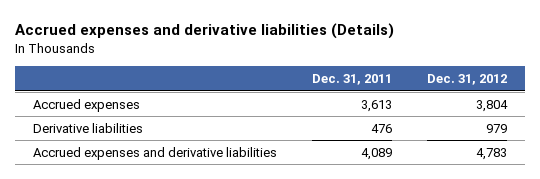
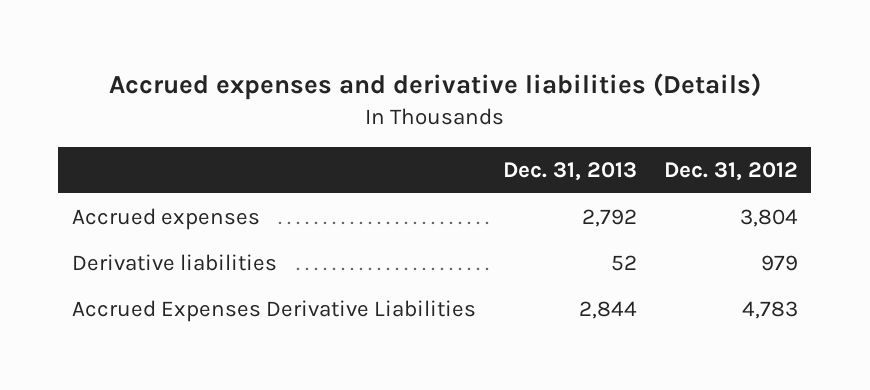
- | Dec. 31, 2011 | Dec. 31, 2012
+ | Dec. 31, 2013 | Dec. 31, 2012
- Accrued expenses and derivative liabilities | 4,089 | 4,783
+ Accrued Expenses Derivative Liabilities | 2,844 | 4,783

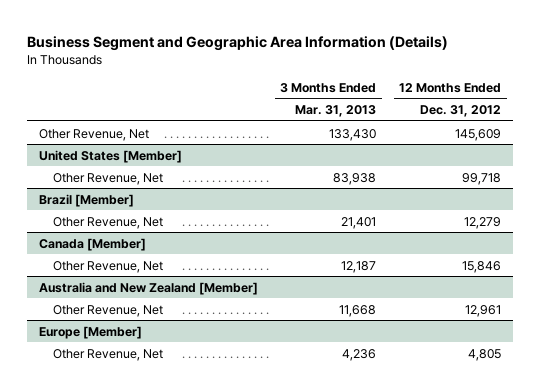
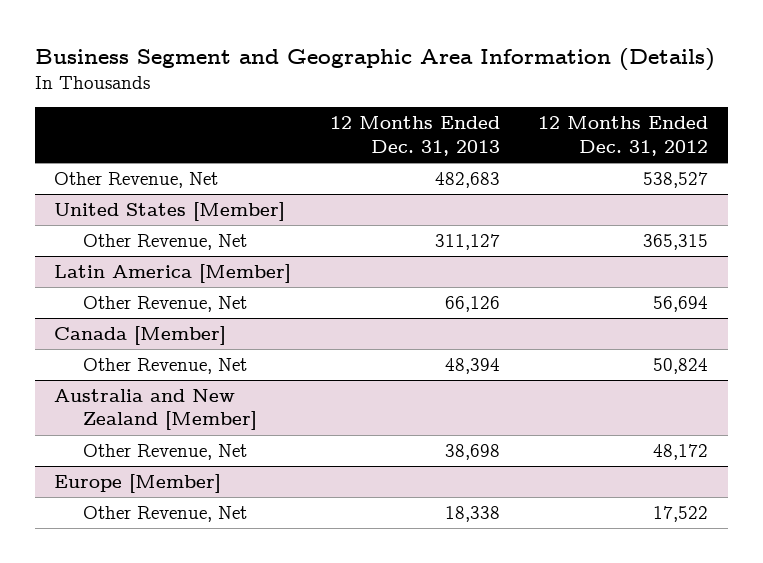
- | 3 Months Ended Mar. 31, 2013 | 12 Months Ended Dec. 31, 2012
+ | 12 Months Ended Dec. 31, 2013 | 12 Months Ended Dec. 31, 2012
- Other Revenue, Net | 133,430 | 145,609
+ Other Revenue, Net | 482,683 | 538,527
@ United States [Member]
- Other Revenue, Net | 83,938 | 99,718
- Brazil [Member]
- Other Revenue, Net | 21,401 | 12,279
@ United States [Member]
+ Other Revenue, Net | 311,127 | 365,315
+ Latin America [Member]
+ Other Revenue, Net | 66,126 | 56,694
@ Canada [Member]
- Other Revenue, Net | 12,187 | 15,846
+ Other Revenue, Net | 48,394 | 50,824
@ Australia and New Zealand [Member]
- Other Revenue, Net | 11,668 | 12,961
+ Other Revenue, Net | 38,698 | 48,172
@ Europe [Member]
- Other Revenue, Net | 4,236 | 4,805
+ Other Revenue, Net | 18,338 | 17,522

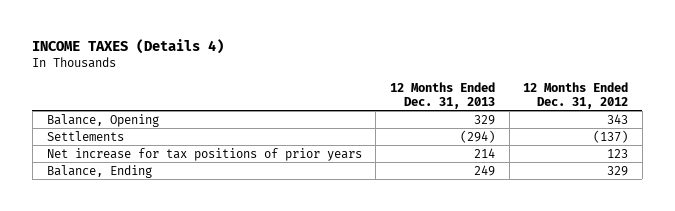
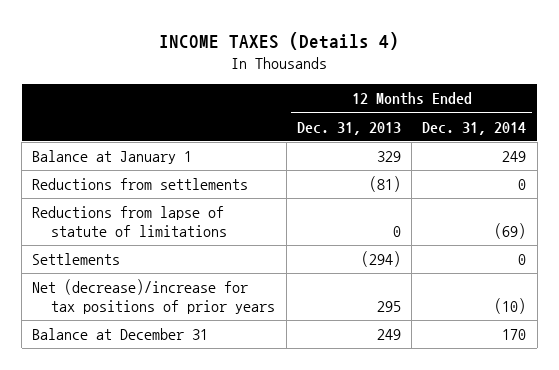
- | 12 Months Ended Dec. 31, 2013 | 12 Months Ended Dec. 31, 2012
+ | 12 Months Ended Dec. 31, 2013 | 12 Months Ended Dec. 31, 2014
- Balance, Opening | 329 | 343
+ Balance at January 1 | 329 | 249
+ Reductions from settlements | (81) | 0
+ Reductions from lapse of statute of limitations | 0 | (69)
- Net increase for tax positions of prior years | 214 | 123
- Balance, Ending | 249 | 329
+ Net (decrease)/increase for tax positions of prior years | 295 | (10)
+ Balance at December 31 | 249 | 170

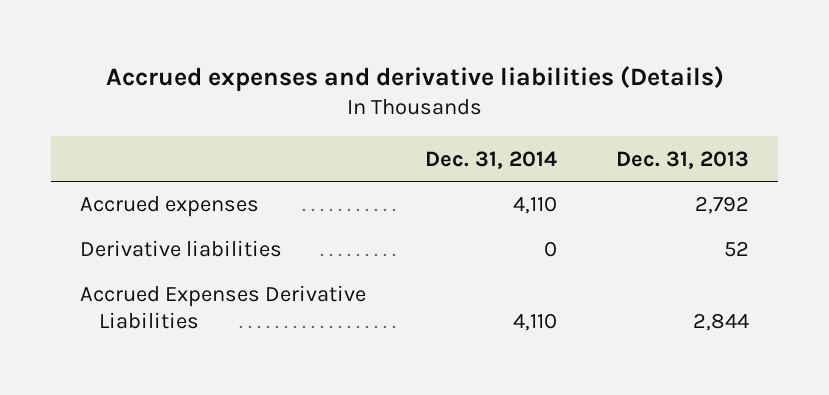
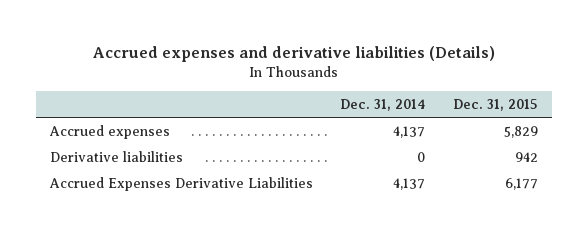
- | Dec. 31, 2014 | Dec. 31, 2013
+ | Dec. 31, 2014 | Dec. 31, 2015
- Accrued expenses | 4,110 | 2,792
+ Accrued expenses | 4,137 | 5,829
- Accrued Expenses Derivative Liabilities | 4,110 | 2,844
+ Accrued Expenses Derivative Liabilities | 4,137 | 6,177

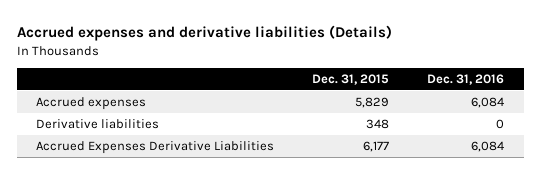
- | Dec. 31, 2014 | Dec. 31, 2015
+ | Dec. 31, 2015 | Dec. 31, 2016
- Derivative liabilities | 0 | 942
+ Derivative liabilities | 348 | 0

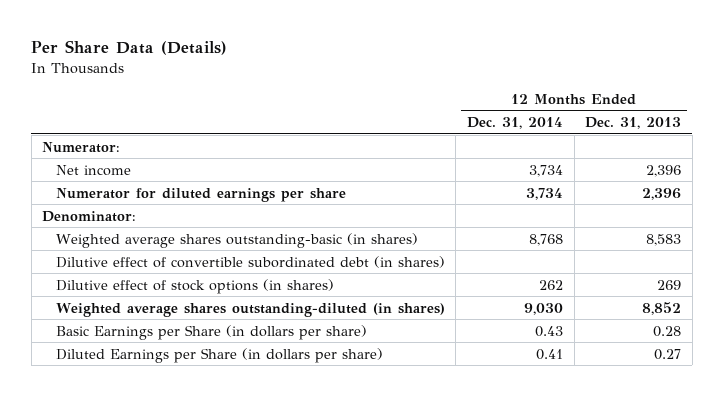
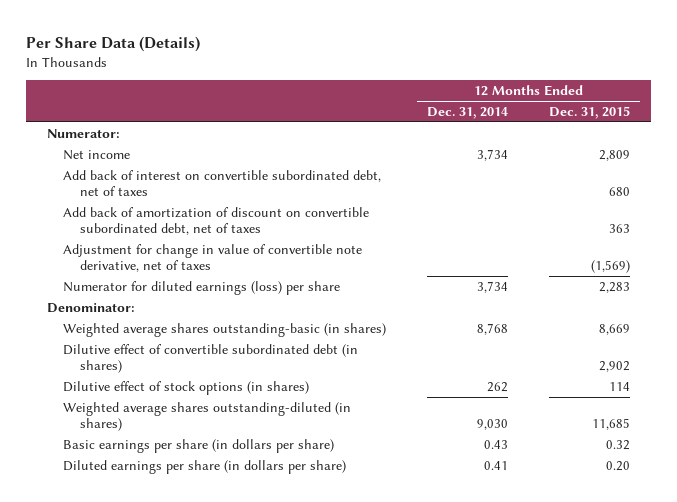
- | 12 Months Ended Dec. 31, 2014 | 12 Months Ended Dec. 31, 2013
+ | 12 Months Ended Dec. 31, 2014 | 12 Months Ended Dec. 31, 2015
- Numerator for diluted earnings per share | 3,734 | 2,396
+ Add back of interest on convertible subordinated debt, net of taxes | | 680
+ Add back of amortization of discount on convertible subordinated debt, net of taxes | | 363
+ Adjustment for change in value of convertible note derivative, net of taxes | | (1,569)
+ Numerator for diluted earnings (loss) per share | 3,734 | 2,283
- Basic Earnings per Share (in dollars per share) | 0.43 | 0.28
- Diluted Earnings per Share (in dollars per share) | 0.41 | 0.27
+ Basic earnings per share (in dollars per share) | 0.43 | 0.32
+ Diluted earnings per share (in dollars per share) | 0.41 | 0.20

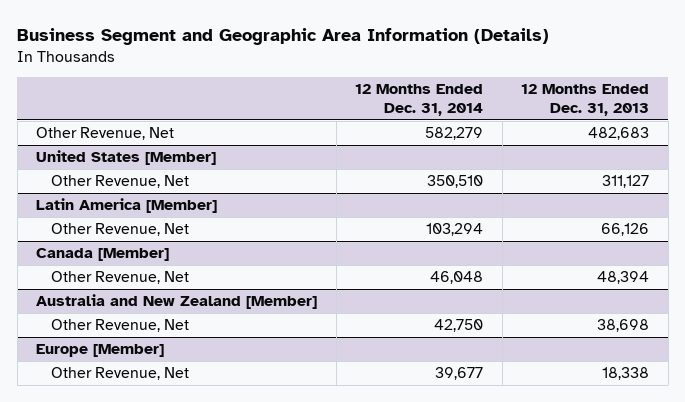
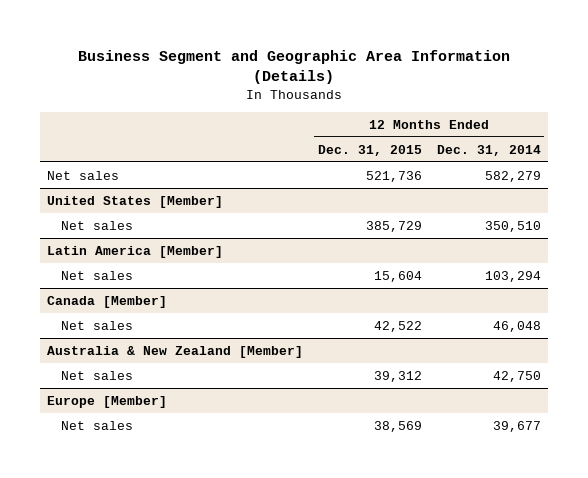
- | 12 Months Ended Dec. 31, 2014 | 12 Months Ended Dec. 31, 2013
+ | 12 Months Ended Dec. 31, 2015 | 12 Months Ended Dec. 31, 2014
- Other Revenue, Net | 582,279 | 482,683
+ Net sales | 521,736 | 582,279
@ United States [Member]
- Other Revenue, Net | 350,510 | 311,127
+ Net sales | 385,729 | 350,510
@ Latin America [Member]
- Other Revenue, Net | 103,294 | 66,126
+ Net sales | 15,604 | 103,294
@ Canada [Member]
- Other Revenue, Net | 46,048 | 48,394
- Australia and New Zealand [Member]
- Other Revenue, Net | 42,750 | 38,698
@ Canada [Member]
+ Net sales | 42,522 | 46,048
+ Australia & New Zealand [Member]
+ Net sales | 39,312 | 42,750
@ Europe [Member]
- Other Revenue, Net | 39,677 | 18,338
+ Net sales | 38,569 | 39,677

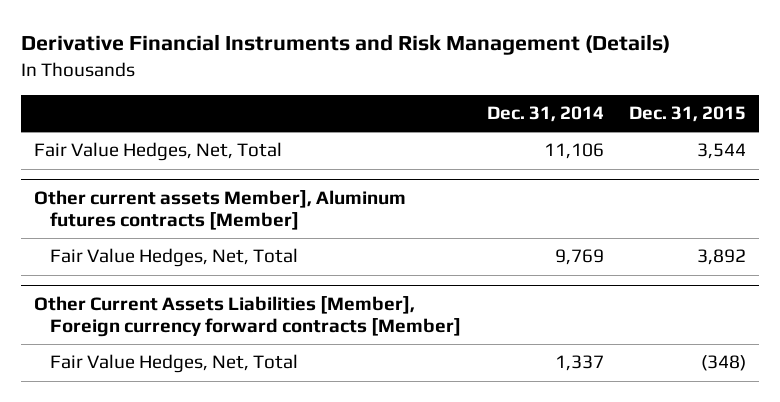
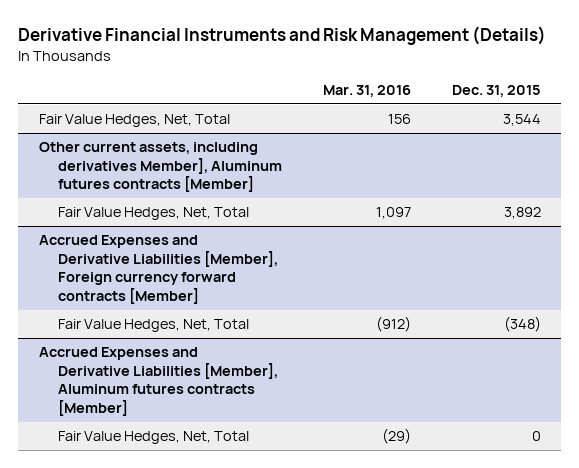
- | Dec. 31, 2014 | Dec. 31, 2015
+ | Mar. 31, 2016 | Dec. 31, 2015
- Other current assets Member], Aluminum futures contracts [Member]
+ Other current assets, including derivatives Member], Aluminum futures contracts [Member]
- Other Current Assets Liabilities [Member], Foreign currency forward contracts [Member]
+ Accrued Expenses and Derivative Liabilities [Member], Foreign currency forward contracts [Member]
+ Accrued Expenses and Derivative Liabilities [Member], Aluminum futures contracts [Member]
+ Fair Value Hedges, Net, Total | (29) | 0

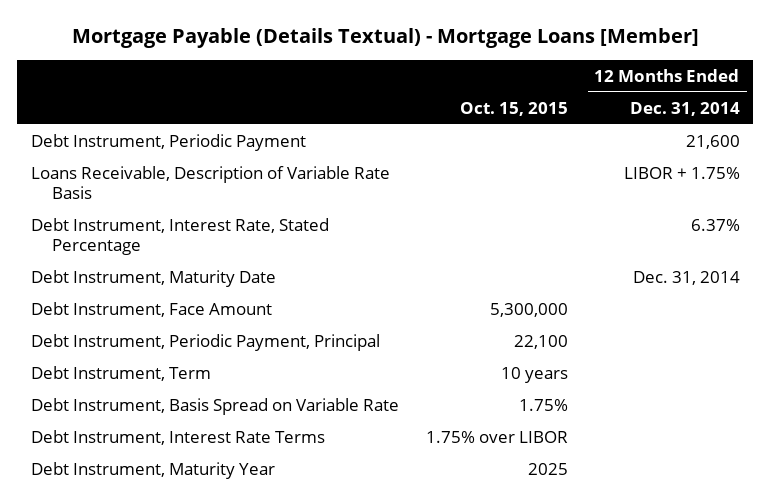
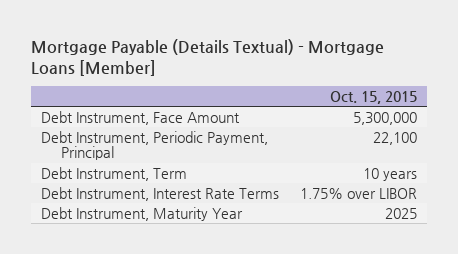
- | Oct. 15, 2015 | 12 Months Ended Dec. 31, 2014
+ | Oct. 15, 2015
- Debt Instrument, Periodic Payment | | 21,600
- Loans Receivable, Description of Variable Rate Basis | | LIBOR + 1.75%
- Debt Instrument, Interest Rate, Stated Percentage | | 6.37%
- Debt Instrument, Maturity Date | | Dec. 31, 2014
- Debt Instrument, Basis Spread on Variable Rate | 1.75% |

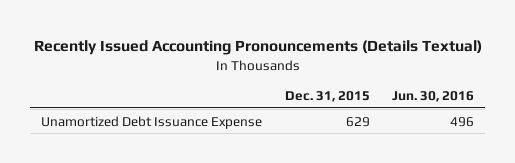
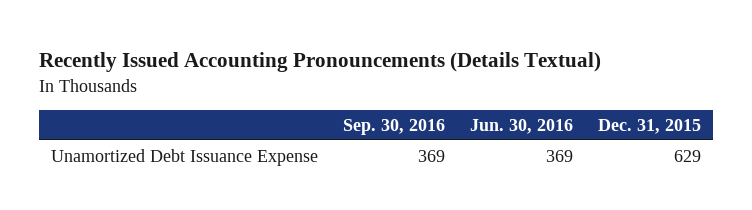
- | Dec. 31, 2015 | Jun. 30, 2016
+ | Sep. 30, 2016 | Jun. 30, 2016 | Dec. 31, 2015
- Unamortized Debt Issuance Expense | 629 | 496
+ Unamortized Debt Issuance Expense | 369 | 369 | 629

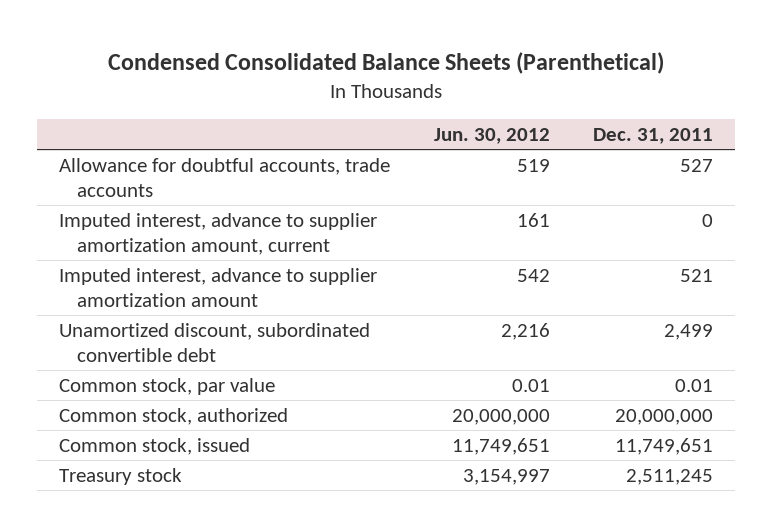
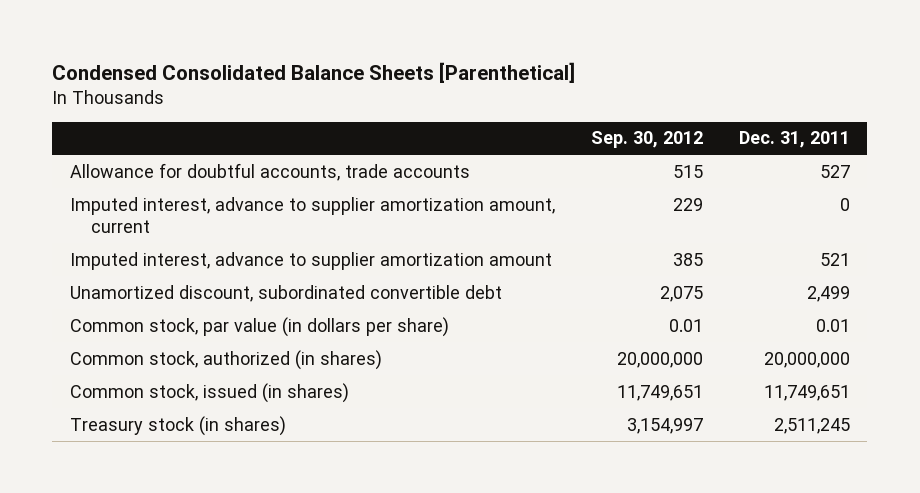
- Condensed Consolidated Balance Sheets (Parenthetical)
+ Condensed Consolidated Balance Sheets [Parenthetical]
- | Jun. 30, 2012 | Dec. 31, 2011
+ | Sep. 30, 2012 | Dec. 31, 2011
- Common stock, par value | 0.01 | 0.01
- Common stock, authorized | 20,000,000 | 20,000,000
- Common stock, issued | 11,749,651 | 11,749,651
- Treasury stock | 3,154,997 | 2,511,245
+ Common stock, par value (in dollars per share) | 0.01 | 0.01
+ Common stock, authorized (in shares) | 20,000,000 | 20,000,000
+ Common stock, issued (in shares) | 11,749,651 | 11,749,651
+ Treasury stock (in shares) | 3,154,997 | 2,511,245

